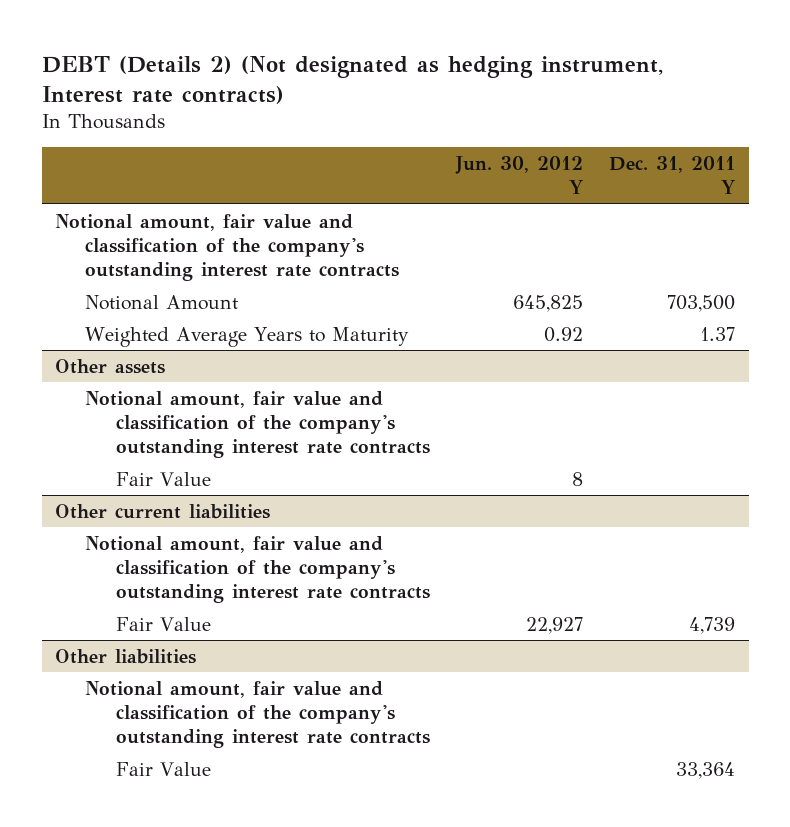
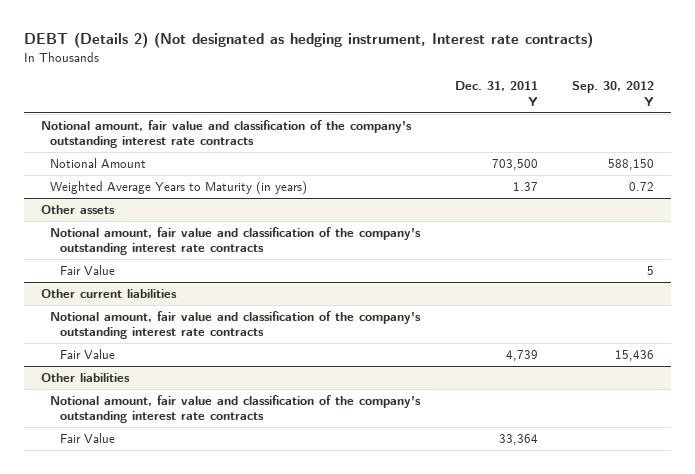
- | Jun. 30, 2012 Y | Dec. 31, 2011 Y
+ | Dec. 31, 2011 Y | Sep. 30, 2012 Y
- Weighted Average Years to Maturity | 0.92 | 1.37
+ Weighted Average Years to Maturity (in years) | 1.37 | 0.72

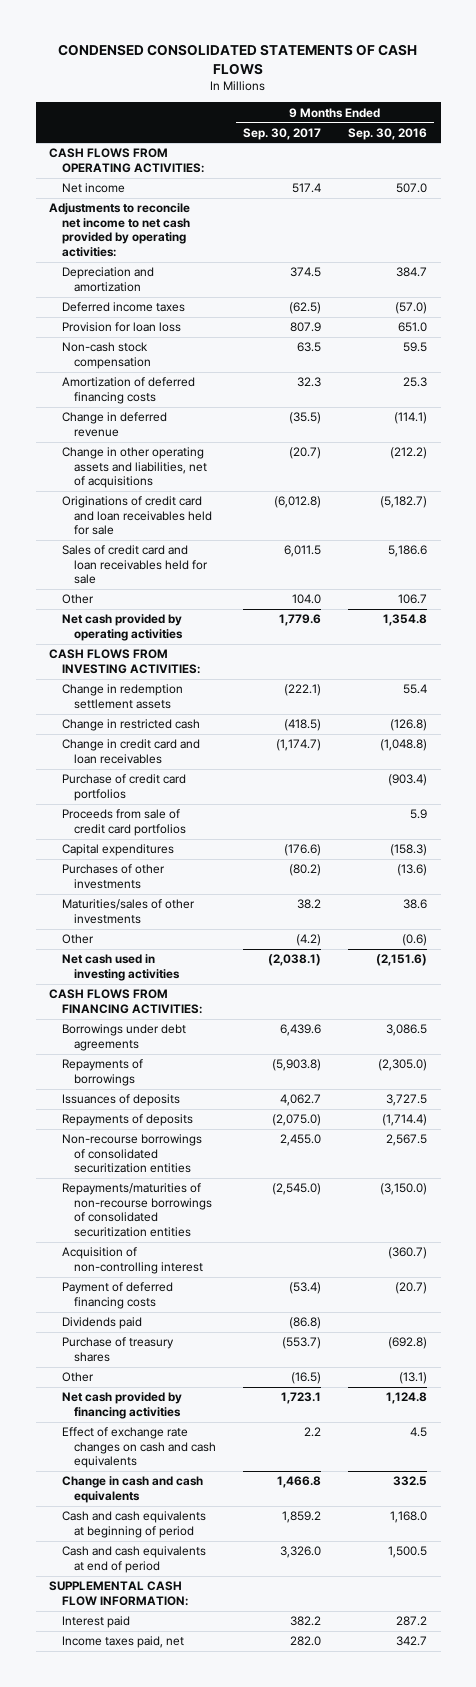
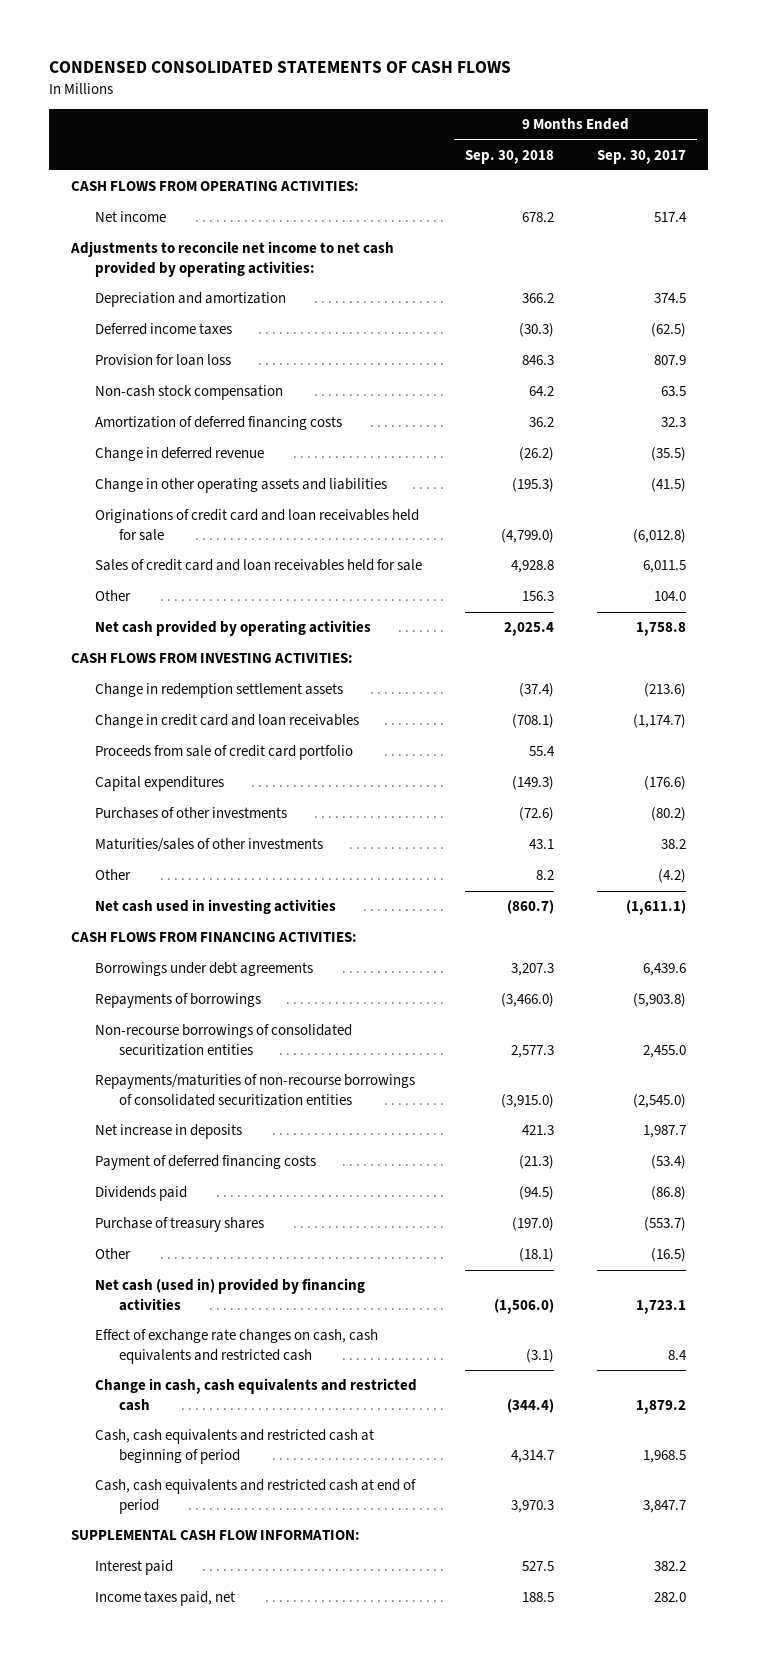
- | 9 Months Ended Sep. 30, 2017 | 9 Months Ended Sep. 30, 2016
+ | 9 Months Ended Sep. 30, 2018 | 9 Months Ended Sep. 30, 2017
- Change in other operating assets and liabilities, net of acquisitions | (20.7) | (212.2)
+ Change in other operating assets and liabilities | (195.3) | (41.5)
- Net cash provided by operating activities | 1,779.6 | 1,354.8
+ Net cash provided by operating activities | 2,025.4 | 1,758.8
- Change in redemption settlement assets | (222.1) | 55.4
- Change in restricted cash | (418.5) | (126.8)
+ Change in redemption settlement assets | (37.4) | (213.6)
- Purchase of credit card portfolios | | (903.4)
- Proceeds from sale of credit card portfolios | | 5.9
+ Proceeds from sale of credit card portfolio | 55.4 |
- Net cash used in investing activities | (2,038.1) | (2,151.6)
+ Net cash used in investing activities | (860.7) | (1,611.1)
- Issuances of deposits | 4,062.7 | 3,727.5
- Repayments of deposits | (2,075.0) | (1,714.4)
- Acquisition of non-controlling interest | | (360.7)
+ Net increase in deposits | 421.3 | 1,987.7
- Net cash provided by financing activities | 1,723.1 | 1,124.8
- Effect of exchange rate changes on cash and cash equivalents | 2.2 | 4.5
- Change in cash and cash equivalents | 1,466.8 | 332.5
- Cash and cash equivalents at beginning of period | 1,859.2 | 1,168.0
- Cash and cash equivalents at end of period | 3,326.0 | 1,500.5
+ Net cash (used in) provided by financing activities | (1,506.0) | 1,723.1
+ Effect of exchange rate changes on cash, cash equivalents and restricted cash | (3.1) | 8.4
+ Change in cash, cash equivalents and restricted cash | (344.4) | 1,879.2
+ Cash, cash equivalents and restricted cash at beginning of period | 4,314.7 | 1,968.5
+ Cash, cash equivalents and restricted cash at end of period | 3,970.3 | 3,847.7

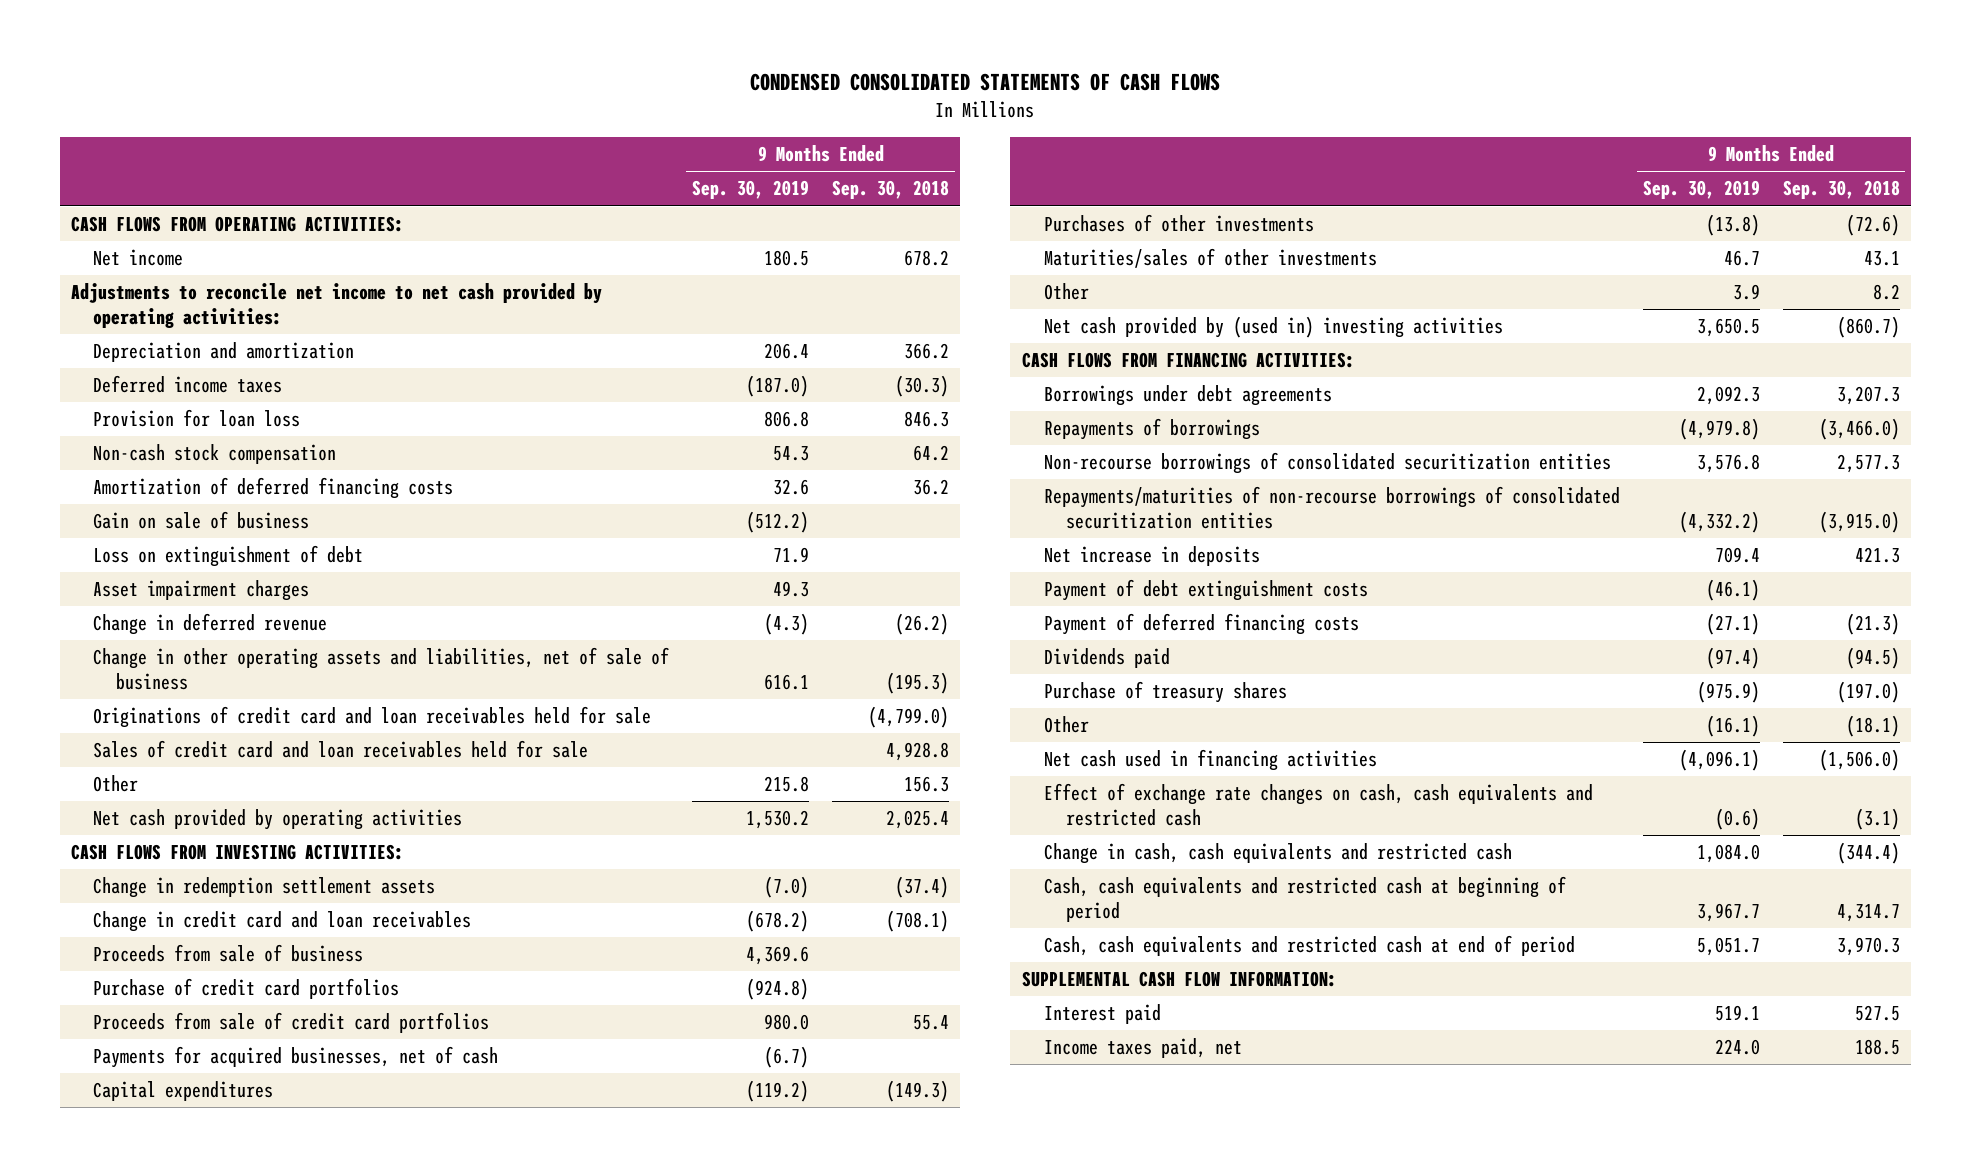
- | 9 Months Ended Sep. 30, 2018 | 9 Months Ended Sep. 30, 2017
+ | 9 Months Ended Sep. 30, 2019 | 9 Months Ended Sep. 30, 2018
+ Gain on sale of business | (512.2) |
+ Loss on extinguishment of debt | 71.9 |
+ Asset impairment charges | 49.3 |
- Change in other operating assets and liabilities | (195.3) | (41.5)
+ Change in other operating assets and liabilities, net of sale of business | 616.1 | (195.3)
- Proceeds from sale of credit card portfolio | 55.4 |
+ Proceeds from sale of business | 4,369.6 |
+ Purchase of credit card portfolios | (924.8) |
+ Proceeds from sale of credit card portfolios | 980.0 | 55.4
+ Payments for acquired businesses, net of cash | (6.7) |
- Net cash used in investing activities | (860.7) | (1,611.1)
+ Net cash provided by (used in) investing activities | 3,650.5 | (860.7)
+ Payment of debt extinguishment costs | (46.1) |
- Net cash (used in) provided by financing activities | (1,506.0) | 1,723.1
+ Net cash used in financing activities | (4,096.1) | (1,506.0)

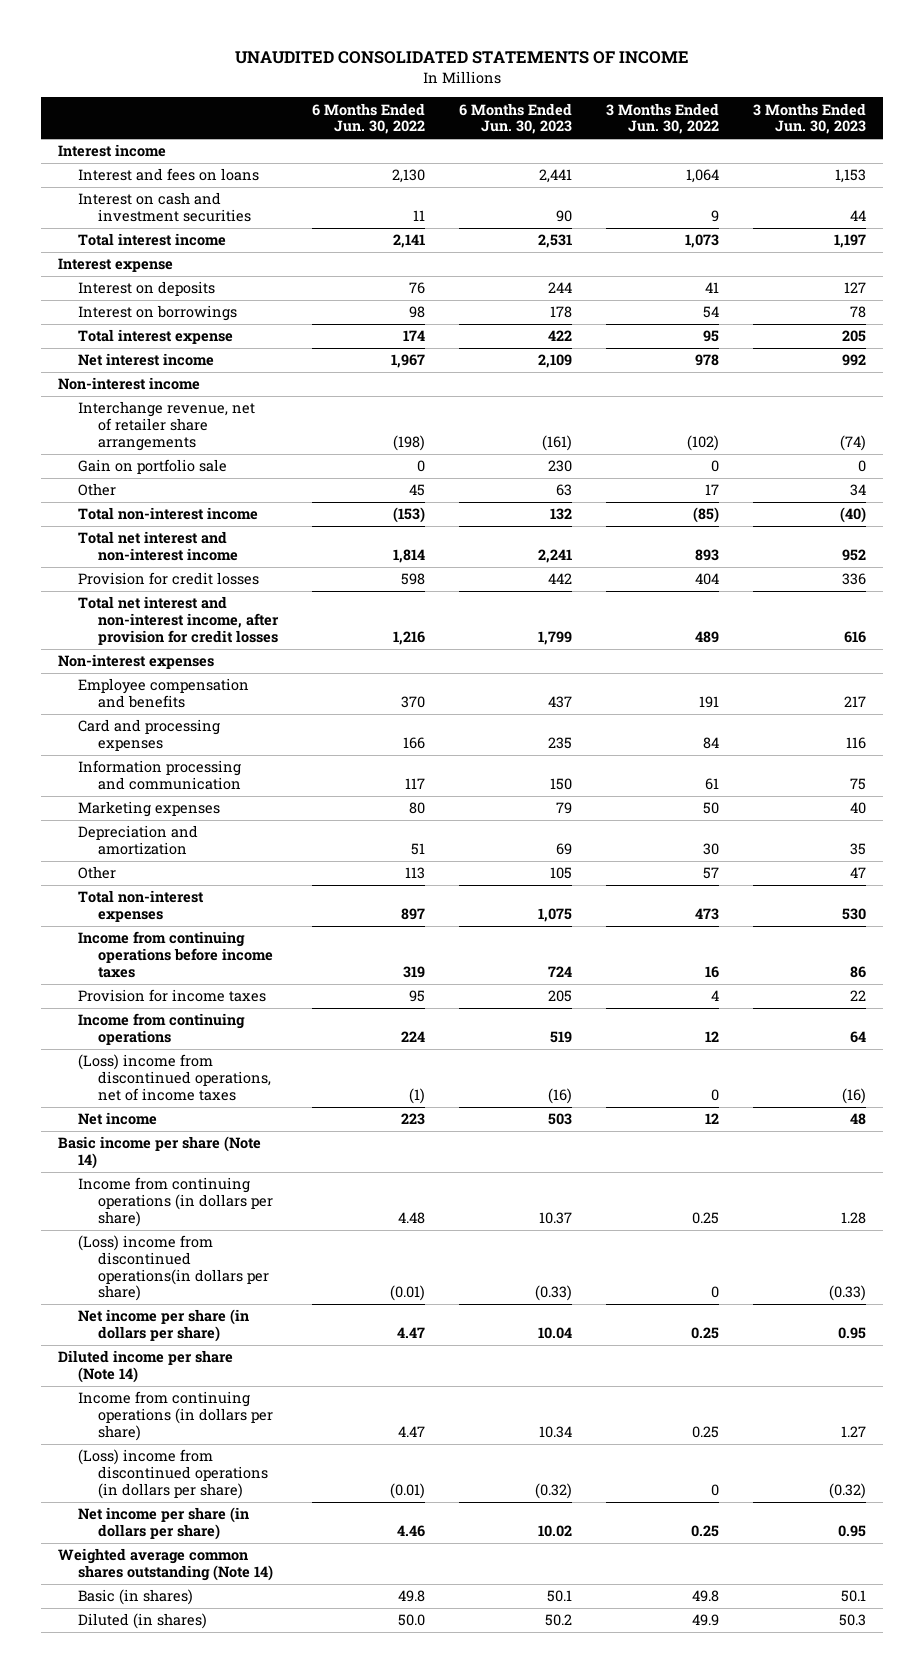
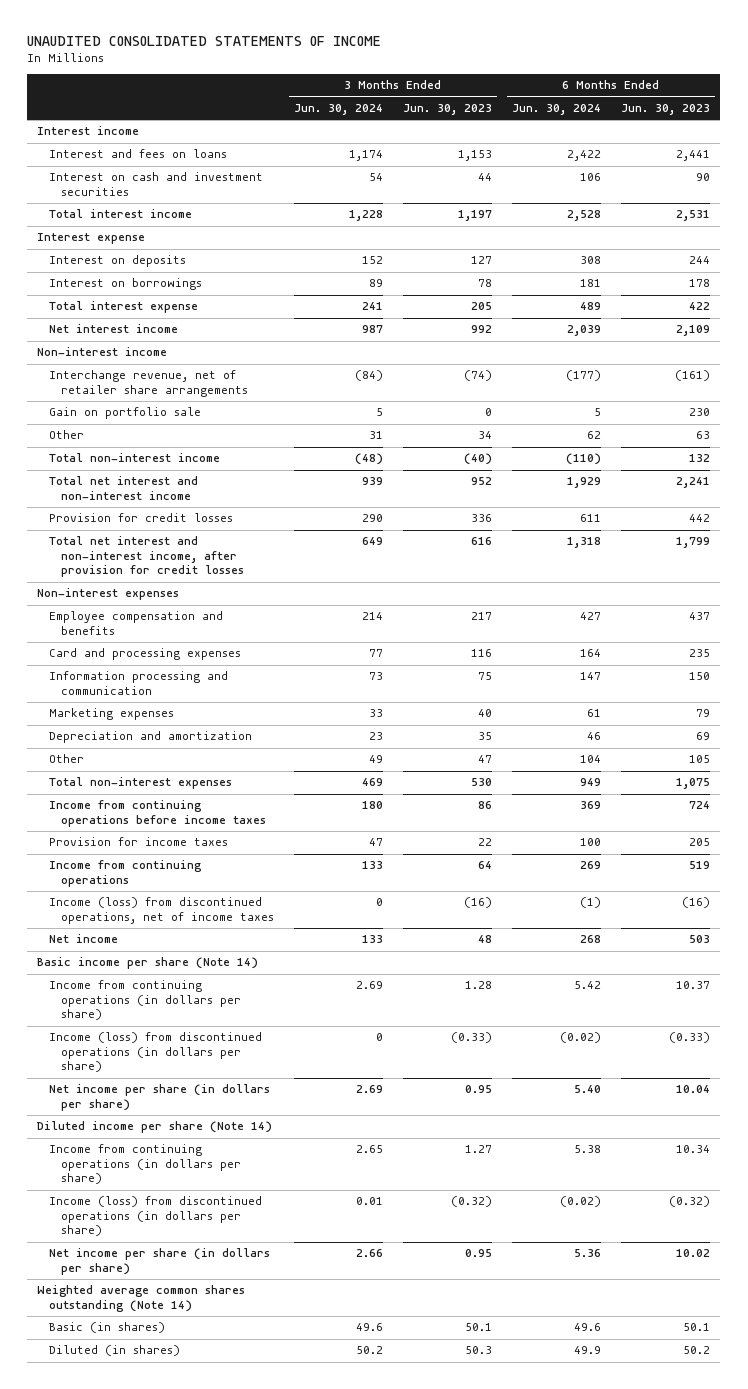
- | 6 Months Ended Jun. 30, 2022 | 6 Months Ended Jun. 30, 2023 | 3 Months Ended Jun. 30, 2022 | 3 Months Ended Jun. 30, 2023
+ | 3 Months Ended Jun. 30, 2024 | 3 Months Ended Jun. 30, 2023 | 6 Months Ended Jun. 30, 2024 | 6 Months Ended Jun. 30, 2023
- (Loss) income from discontinued operations, net of income taxes | (1) | (16) | 0 | (16)
+ Income (loss) from discontinued operations, net of income taxes | 0 | (16) | (1) | (16)
- (Loss) income from discontinued operations(in dollars per share) | (0.01) | (0.33) | 0 | (0.33)
+ Income (loss) from discontinued operations (in dollars per share) | 0 | (0.33) | (0.02) | (0.33)
- (Loss) income from discontinued operations (in dollars per share) | (0.01) | (0.32) | 0 | (0.32)
+ Income (loss) from discontinued operations (in dollars per share) | 0.01 | (0.32) | (0.02) | (0.32)

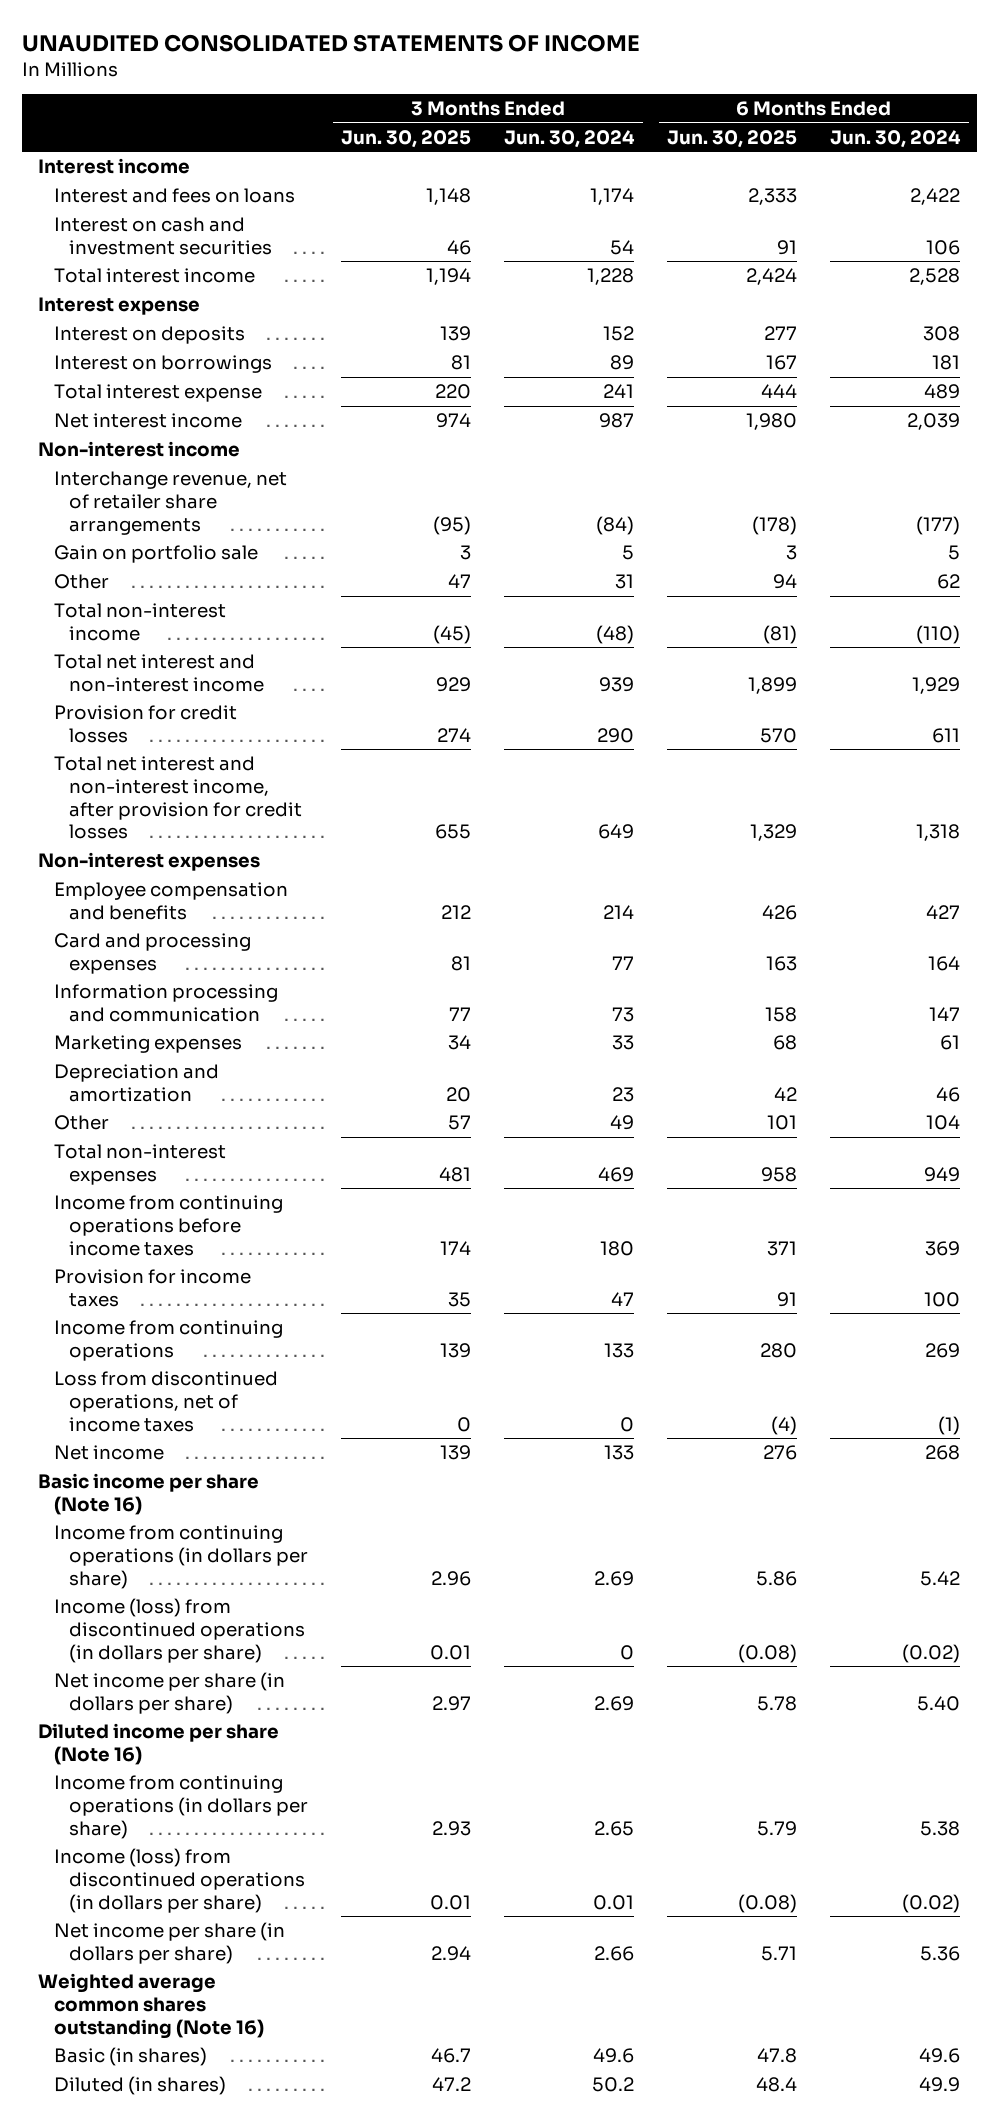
- | 3 Months Ended Jun. 30, 2024 | 3 Months Ended Jun. 30, 2023 | 6 Months Ended Jun. 30, 2024 | 6 Months Ended Jun. 30, 2023
+ | 3 Months Ended Jun. 30, 2025 | 3 Months Ended Jun. 30, 2024 | 6 Months Ended Jun. 30, 2025 | 6 Months Ended Jun. 30, 2024
- Income (loss) from discontinued operations, net of income taxes | 0 | (16) | (1) | (16)
+ Loss from discontinued operations, net of income taxes | 0 | 0 | (4) | (1)
- Basic income per share (Note 14)
+ Basic income per share (Note 16)
- Diluted income per share (Note 14)
+ Diluted income per share (Note 16)
- Weighted average common shares outstanding (Note 14)
+ Weighted average common shares outstanding (Note 16)

